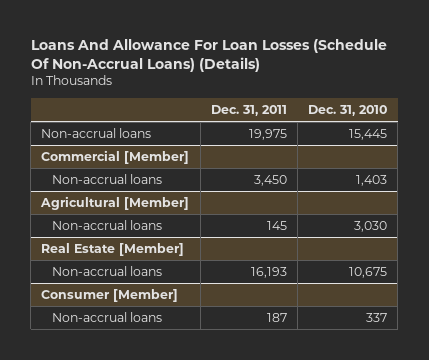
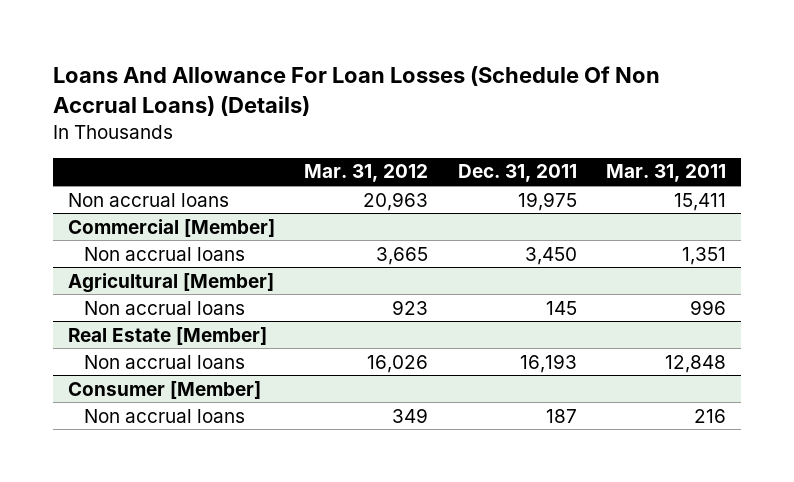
- Loans And Allowance For Loan Losses (Schedule Of Non-Accrual Loans) (Details)
+ Loans And Allowance For Loan Losses (Schedule Of Non Accrual Loans) (Details)
- | Dec. 31, 2011 | Dec. 31, 2010
+ | Mar. 31, 2012 | Dec. 31, 2011 | Mar. 31, 2011
- Non-accrual loans | 19,975 | 15,445
+ Non accrual loans | 20,963 | 19,975 | 15,411
@ Commercial [Member]
- Non-accrual loans | 3,450 | 1,403
+ Non accrual loans | 3,665 | 3,450 | 1,351
@ Agricultural [Member]
- Non-accrual loans | 145 | 3,030
+ Non accrual loans | 923 | 145 | 996
@ Real Estate [Member]
- Non-accrual loans | 16,193 | 10,675
+ Non accrual loans | 16,026 | 16,193 | 12,848
@ Consumer [Member]
- Non-accrual loans | 187 | 337
+ Non accrual loans | 349 | 187 | 216

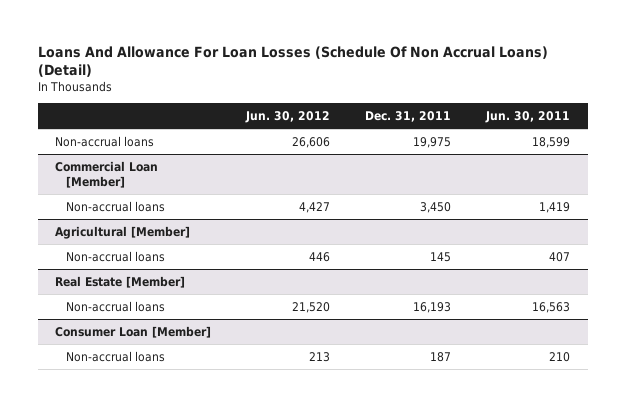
- Loans And Allowance For Loan Losses (Schedule Of Non Accrual Loans) (Details)
+ Loans And Allowance For Loan Losses (Schedule Of Non Accrual Loans) (Detail)
- | Mar. 31, 2012 | Dec. 31, 2011 | Mar. 31, 2011
+ | Jun. 30, 2012 | Dec. 31, 2011 | Jun. 30, 2011
- Non accrual loans | 20,963 | 19,975 | 15,411
- Commercial [Member]
- Non accrual loans | 3,665 | 3,450 | 1,351
+ Non-accrual loans | 26,606 | 19,975 | 18,599
+ Commercial Loan [Member]
+ Non-accrual loans | 4,427 | 3,450 | 1,419
@ Agricultural [Member]
- Non accrual loans | 923 | 145 | 996
+ Non-accrual loans | 446 | 145 | 407
@ Real Estate [Member]
- Non accrual loans | 16,026 | 16,193 | 12,848
- Consumer [Member]
- Non accrual loans | 349 | 187 | 216
@ Real Estate [Member]
+ Non-accrual loans | 21,520 | 16,193 | 16,563
+ Consumer Loan [Member]
+ Non-accrual loans | 213 | 187 | 210

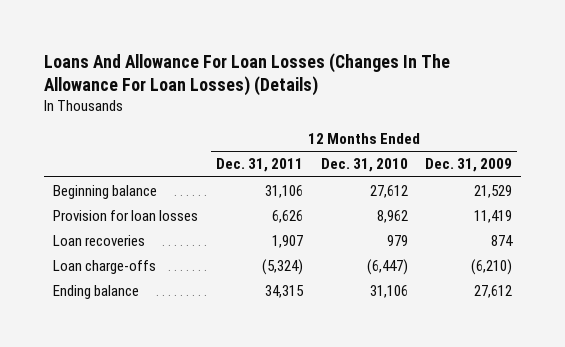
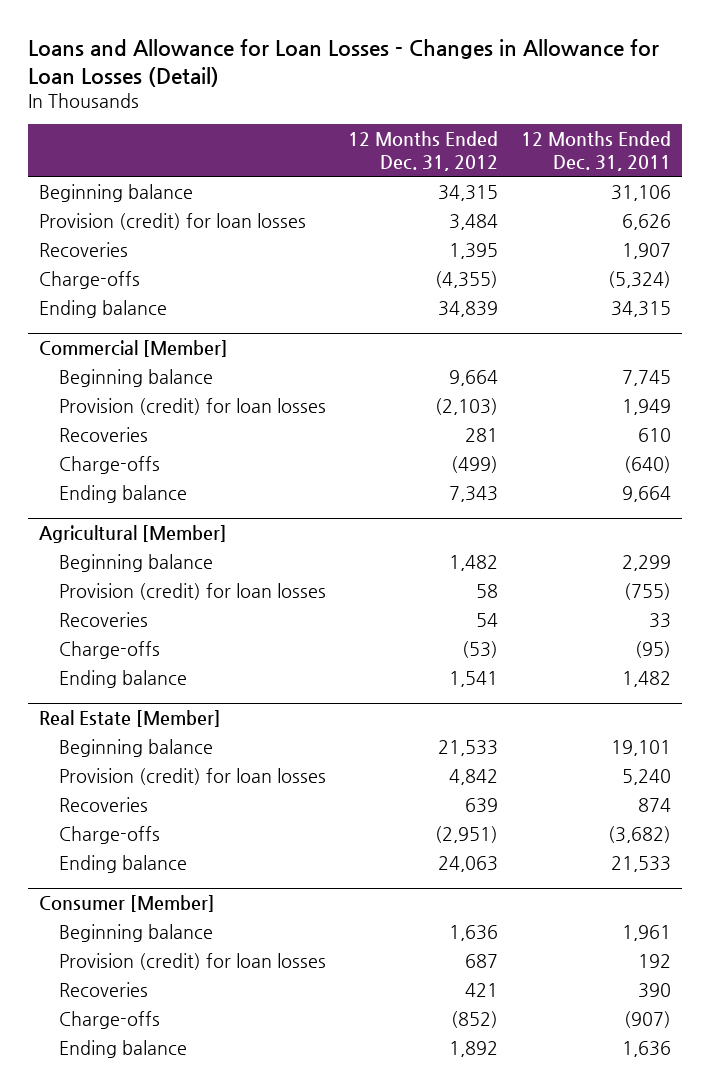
- Loans And Allowance For Loan Losses (Changes In The Allowance For Loan Losses) (Details)
+ Loans and Allowance for Loan Losses - Changes in Allowance for Loan Losses (Detail)
- | 12 Months Ended Dec. 31, 2011 | 12 Months Ended Dec. 31, 2010 | 12 Months Ended Dec. 31, 2009
+ | 12 Months Ended Dec. 31, 2012 | 12 Months Ended Dec. 31, 2011
- Provision for loan losses | 6,626 | 8,962 | 11,419
- Loan recoveries | 1,907 | 979 | 874
- Loan charge-offs | (5,324) | (6,447) | (6,210)
+ Provision (credit) for loan losses | 3,484 | 6,626
+ Recoveries | 1,395 | 1,907
+ Charge-offs | (4,355) | (5,324)
+ Commercial [Member]
+ Beginning balance | 9,664 | 7,745
+ Provision (credit) for loan losses | (2,103) | 1,949
+ Recoveries | 281 | 610
+ Charge-offs | (499) | (640)
+ Ending balance | 7,343 | 9,664
+ Agricultural [Member]
+ Beginning balance | 1,482 | 2,299
+ Provision (credit) for loan losses | 58 | (755)
+ Recoveries | 54 | 33
+ Charge-offs | (53) | (95)
+ Ending balance | 1,541 | 1,482
+ Real Estate [Member]
+ Beginning balance | 21,533 | 19,101
+ Provision (credit) for loan losses | 4,842 | 5,240
+ Recoveries | 639 | 874
+ Charge-offs | (2,951) | (3,682)
+ Ending balance | 24,063 | 21,533
+ Consumer [Member]
+ Beginning balance | 1,636 | 1,961
+ Provision (credit) for loan losses | 687 | 192
+ Recoveries | 421 | 390
+ Charge-offs | (852) | (907)
+ Ending balance | 1,892 | 1,636

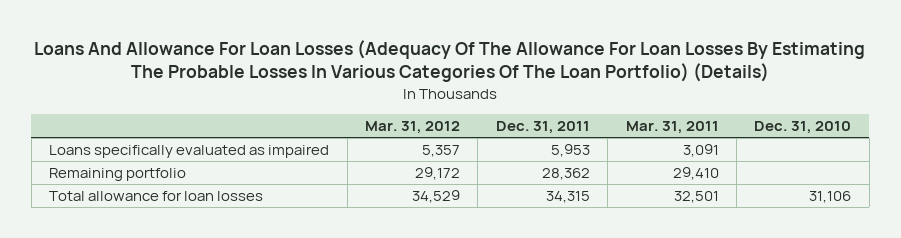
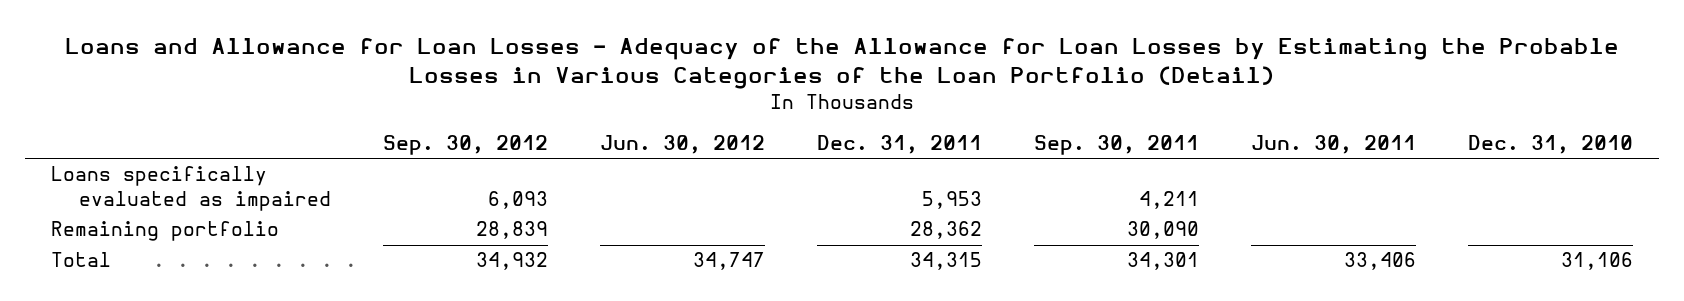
- Loans And Allowance For Loan Losses (Adequacy Of The Allowance For Loan Losses By Estimating The Probable Losses In Various Categories Of The Loan Portfolio) (Details)
+ Loans and Allowance for Loan Losses - Adequacy of the Allowance for Loan Losses by Estimating the Probable Losses in Various Categories of the Loan Portfolio (Detail)
- | Mar. 31, 2012 | Dec. 31, 2011 | Mar. 31, 2011 | Dec. 31, 2010
+ | Sep. 30, 2012 | Jun. 30, 2012 | Dec. 31, 2011 | Sep. 30, 2011 | Jun. 30, 2011 | Dec. 31, 2010
- Total allowance for loan losses | 34,529 | 34,315 | 32,501 | 31,106
+ Total | 34,932 | 34,747 | 34,315 | 34,301 | 33,406 | 31,106

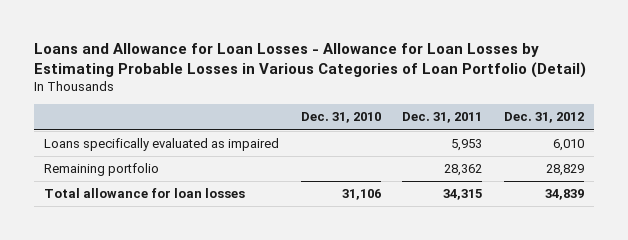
- Loans and Allowance for Loan Losses - Adequacy of the Allowance for Loan Losses by Estimating the Probable Losses in Various Categories of the Loan Portfolio (Detail)
+ Loans and Allowance for Loan Losses - Allowance for Loan Losses by Estimating Probable Losses in Various Categories of Loan Portfolio (Detail)
- | Sep. 30, 2012 | Jun. 30, 2012 | Dec. 31, 2011 | Sep. 30, 2011 | Jun. 30, 2011 | Dec. 31, 2010
+ | Dec. 31, 2010 | Dec. 31, 2011 | Dec. 31, 2012
- Total | 34,932 | 34,747 | 34,315 | 34,301 | 33,406 | 31,106
+ Total allowance for loan losses | 31,106 | 34,315 | 34,839

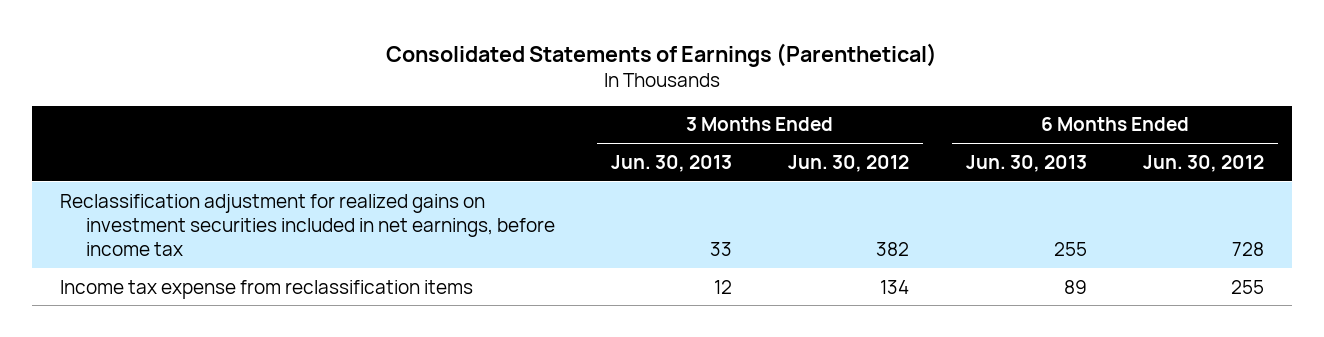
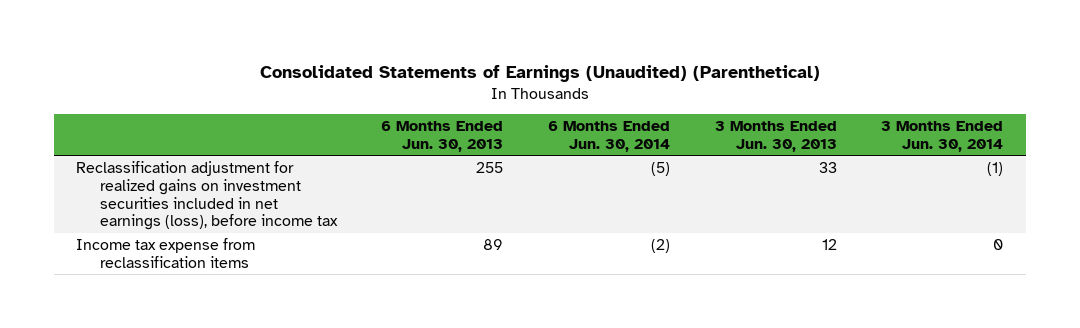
- Consolidated Statements of Earnings (Parenthetical)
+ Consolidated Statements of Earnings (Unaudited) (Parenthetical)
- | 3 Months Ended Jun. 30, 2013 | 3 Months Ended Jun. 30, 2012 | 6 Months Ended Jun. 30, 2013 | 6 Months Ended Jun. 30, 2012
+ | 6 Months Ended Jun. 30, 2013 | 6 Months Ended Jun. 30, 2014 | 3 Months Ended Jun. 30, 2013 | 3 Months Ended Jun. 30, 2014
- Reclassification adjustment for realized gains on investment securities included in net earnings, before income tax | 33 | 382 | 255 | 728
+ Reclassification adjustment for realized gains on investment securities included in net earnings (loss), before income tax | 255 | (5) | 33 | (1)

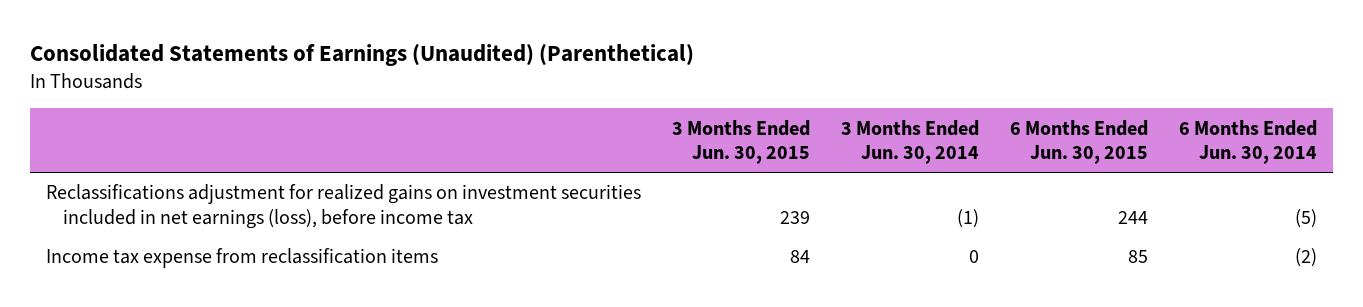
- | 6 Months Ended Jun. 30, 2013 | 6 Months Ended Jun. 30, 2014 | 3 Months Ended Jun. 30, 2013 | 3 Months Ended Jun. 30, 2014
+ | 3 Months Ended Jun. 30, 2015 | 3 Months Ended Jun. 30, 2014 | 6 Months Ended Jun. 30, 2015 | 6 Months Ended Jun. 30, 2014
- Reclassification adjustment for realized gains on investment securities included in net earnings (loss), before income tax | 255 | (5) | 33 | (1)
+ Reclassifications adjustment for realized gains on investment securities included in net earnings (loss), before income tax | 239 | (1) | 244 | (5)

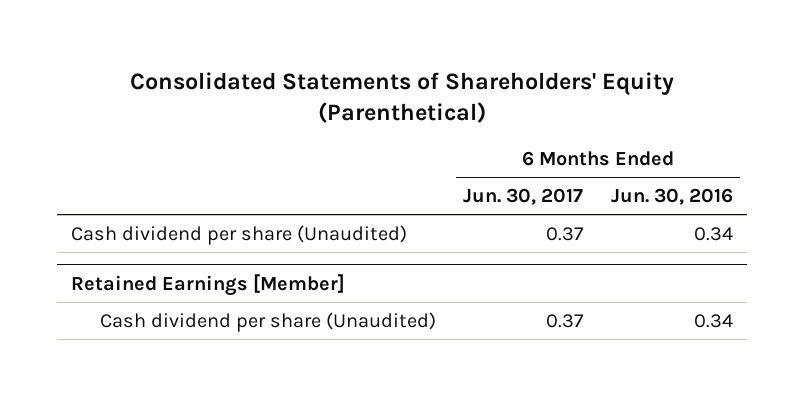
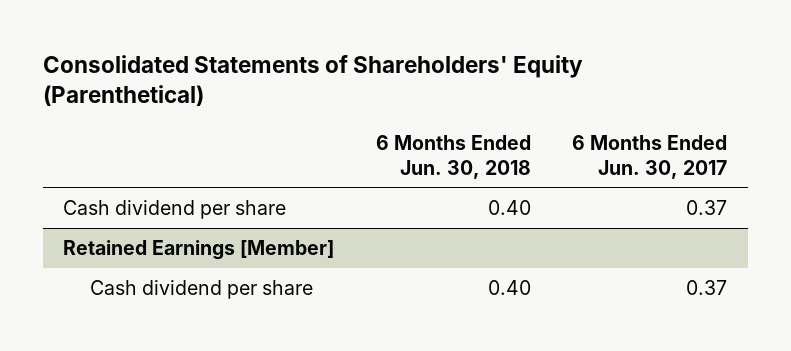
- | 6 Months Ended Jun. 30, 2017 | 6 Months Ended Jun. 30, 2016
+ | 6 Months Ended Jun. 30, 2018 | 6 Months Ended Jun. 30, 2017
- Cash dividend per share (Unaudited) | 0.37 | 0.34
+ Cash dividend per share | 0.40 | 0.37
@ Retained Earnings [Member]
- Cash dividend per share (Unaudited) | 0.37 | 0.34
+ Cash dividend per share | 0.40 | 0.37

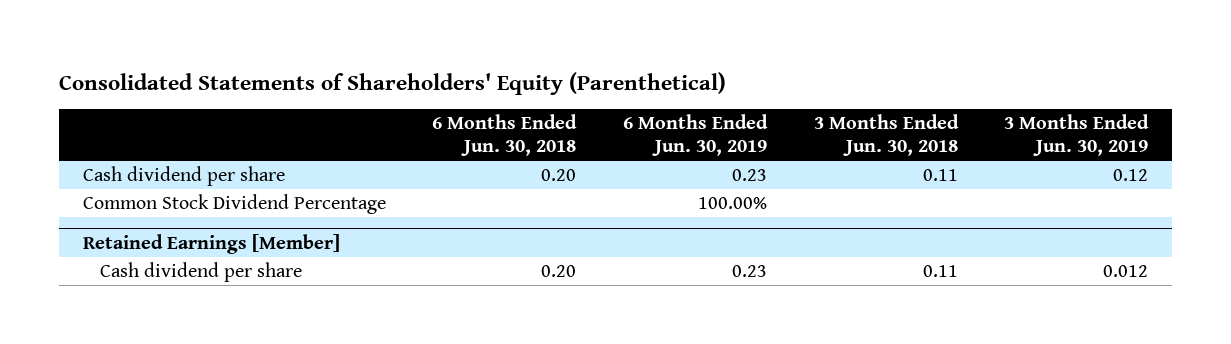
- | 6 Months Ended Jun. 30, 2018 | 6 Months Ended Jun. 30, 2017
+ | 6 Months Ended Jun. 30, 2018 | 6 Months Ended Jun. 30, 2019 | 3 Months Ended Jun. 30, 2018 | 3 Months Ended Jun. 30, 2019
- Cash dividend per share | 0.40 | 0.37
+ Cash dividend per share | 0.20 | 0.23 | 0.11 | 0.12
+ Common Stock Dividend Percentage | | 100.00% | |
@ Retained Earnings [Member]
- Cash dividend per share | 0.40 | 0.37
+ Cash dividend per share | 0.20 | 0.23 | 0.11 | 0.012

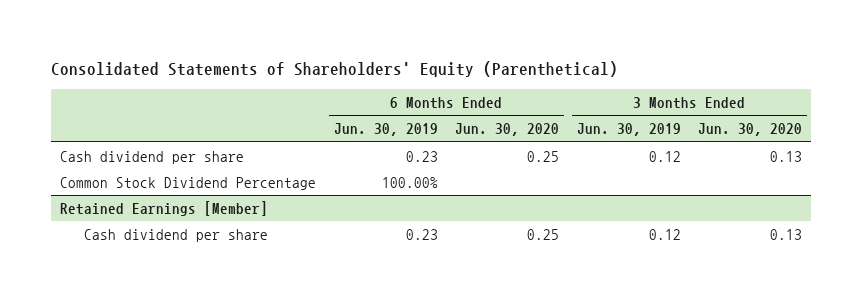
- | 6 Months Ended Jun. 30, 2018 | 6 Months Ended Jun. 30, 2019 | 3 Months Ended Jun. 30, 2018 | 3 Months Ended Jun. 30, 2019
+ | 6 Months Ended Jun. 30, 2019 | 6 Months Ended Jun. 30, 2020 | 3 Months Ended Jun. 30, 2019 | 3 Months Ended Jun. 30, 2020
@ Retained Earnings [Member]
- Cash dividend per share | 0.20 | 0.23 | 0.11 | 0.012
+ Cash dividend per share | 0.23 | 0.25 | 0.12 | 0.13

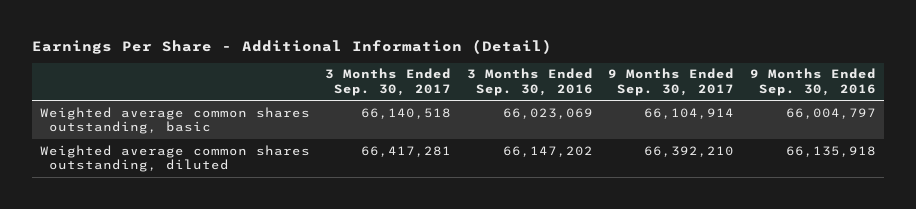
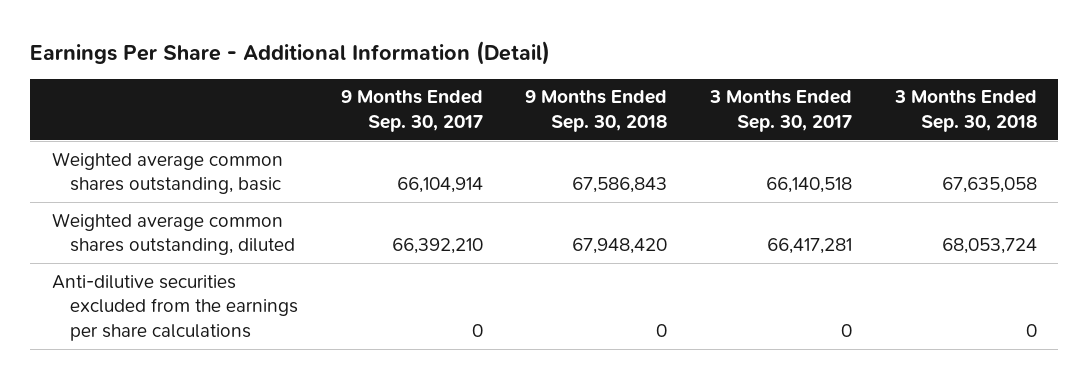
- | 3 Months Ended Sep. 30, 2017 | 3 Months Ended Sep. 30, 2016 | 9 Months Ended Sep. 30, 2017 | 9 Months Ended Sep. 30, 2016
+ | 9 Months Ended Sep. 30, 2017 | 9 Months Ended Sep. 30, 2018 | 3 Months Ended Sep. 30, 2017 | 3 Months Ended Sep. 30, 2018
+ Anti-dilutive securities excluded from the earnings per share calculations | 0 | 0 | 0 | 0

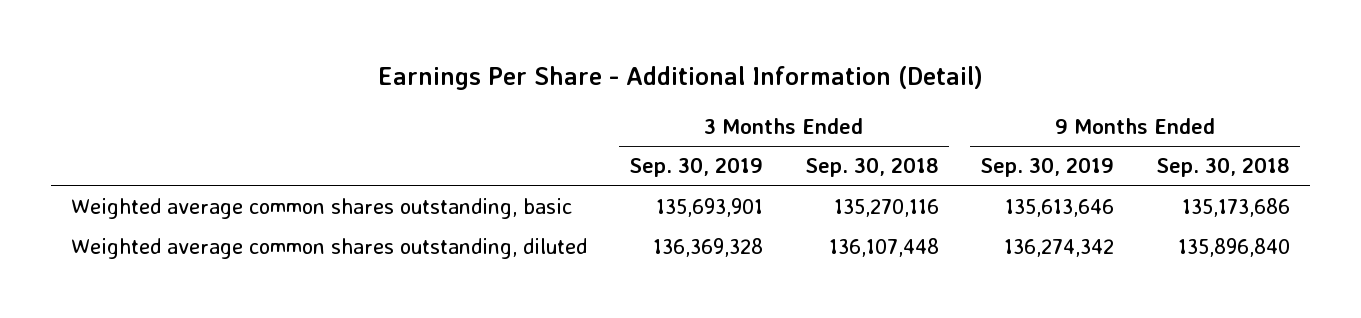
- | 9 Months Ended Sep. 30, 2017 | 9 Months Ended Sep. 30, 2018 | 3 Months Ended Sep. 30, 2017 | 3 Months Ended Sep. 30, 2018
+ | 3 Months Ended Sep. 30, 2019 | 3 Months Ended Sep. 30, 2018 | 9 Months Ended Sep. 30, 2019 | 9 Months Ended Sep. 30, 2018
- Weighted average common shares outstanding, basic | 66,104,914 | 67,586,843 | 66,140,518 | 67,635,058
- Weighted average common shares outstanding, diluted | 66,392,210 | 67,948,420 | 66,417,281 | 68,053,724
- Anti-dilutive securities excluded from the earnings per share calculations | 0 | 0 | 0 | 0
+ Weighted average common shares outstanding, basic | 135,693,901 | 135,270,116 | 135,613,646 | 135,173,686
+ Weighted average common shares outstanding, diluted | 136,369,328 | 136,107,448 | 136,274,342 | 135,896,840

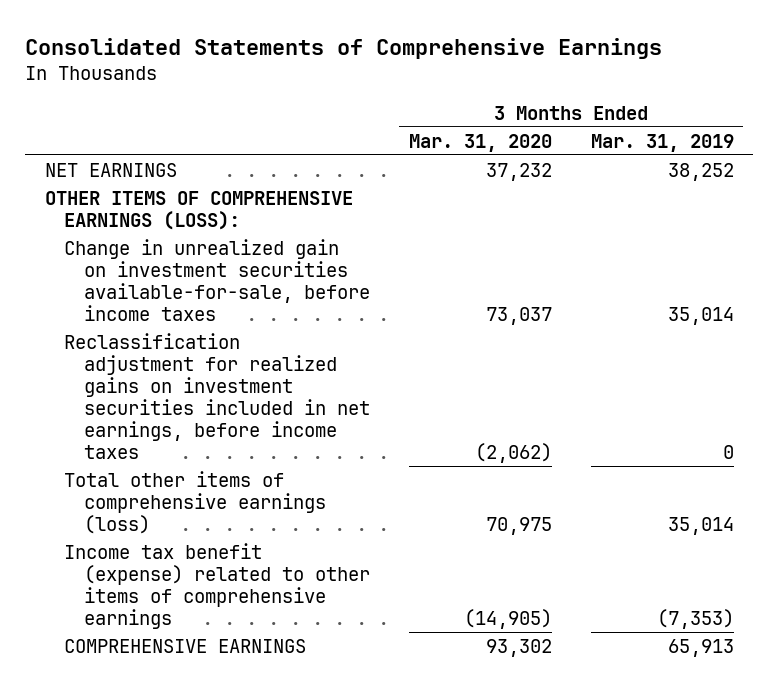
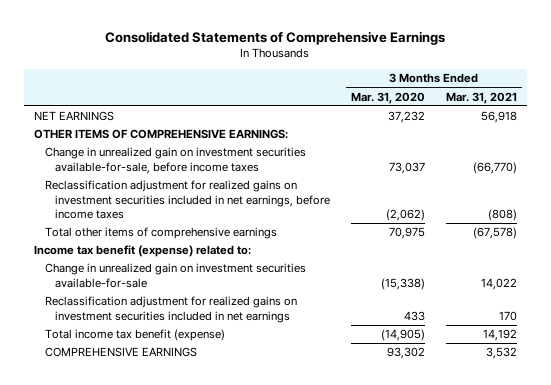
- | 3 Months Ended Mar. 31, 2020 | 3 Months Ended Mar. 31, 2019
+ | 3 Months Ended Mar. 31, 2020 | 3 Months Ended Mar. 31, 2021
- OTHER ITEMS OF COMPREHENSIVE EARNINGS (LOSS):
+ OTHER ITEMS OF COMPREHENSIVE EARNINGS:
- Total other items of comprehensive earnings (loss) | 70,975 | 35,014
- Income tax benefit (expense) related to other items of comprehensive earnings | (14,905) | (7,353)
+ Total other items of comprehensive earnings | 70,975 | (67,578)
+ Income tax benefit (expense) related to:
+ Change in unrealized gain on investment securities available-for-sale | (15,338) | 14,022
+ Reclassification adjustment for realized gains on investment securities included in net earnings | 433 | 170
+ Total income tax benefit (expense) | (14,905) | 14,192

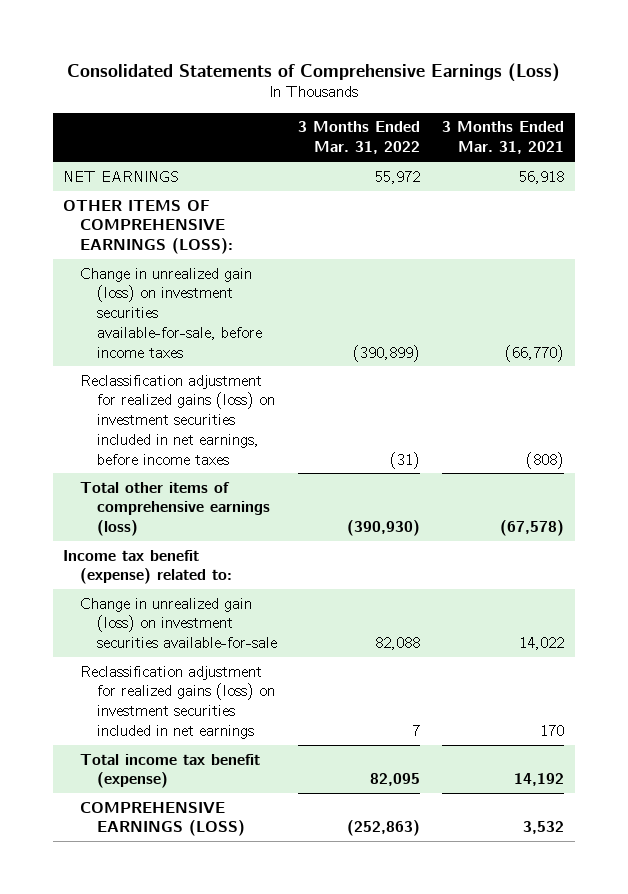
- Consolidated Statements of Comprehensive Earnings
+ Consolidated Statements of Comprehensive Earnings (Loss)
- | 3 Months Ended Mar. 31, 2020 | 3 Months Ended Mar. 31, 2021
+ | 3 Months Ended Mar. 31, 2022 | 3 Months Ended Mar. 31, 2021
- OTHER ITEMS OF COMPREHENSIVE EARNINGS:
- Change in unrealized gain on investment securities available-for-sale, before income taxes | 73,037 | (66,770)
- Reclassification adjustment for realized gains on investment securities included in net earnings, before income taxes | (2,062) | (808)
- Total other items of comprehensive earnings | 70,975 | (67,578)
+ OTHER ITEMS OF COMPREHENSIVE EARNINGS (LOSS):
+ Change in unrealized gain (loss) on investment securities available-for-sale, before income taxes | (390,899) | (66,770)
+ Reclassification adjustment for realized gains (loss) on investment securities included in net earnings, before income taxes | (31) | (808)
+ Total other items of comprehensive earnings (loss) | (390,930) | (67,578)
- Change in unrealized gain on investment securities available-for-sale | (15,338) | 14,022
- Reclassification adjustment for realized gains on investment securities included in net earnings | 433 | 170
+ Change in unrealized gain (loss) on investment securities available-for-sale | 82,088 | 14,022
+ Reclassification adjustment for realized gains (loss) on investment securities included in net earnings | 7 | 170
- COMPREHENSIVE EARNINGS | 93,302 | 3,532
+ COMPREHENSIVE EARNINGS (LOSS) | (252,863) | 3,532

